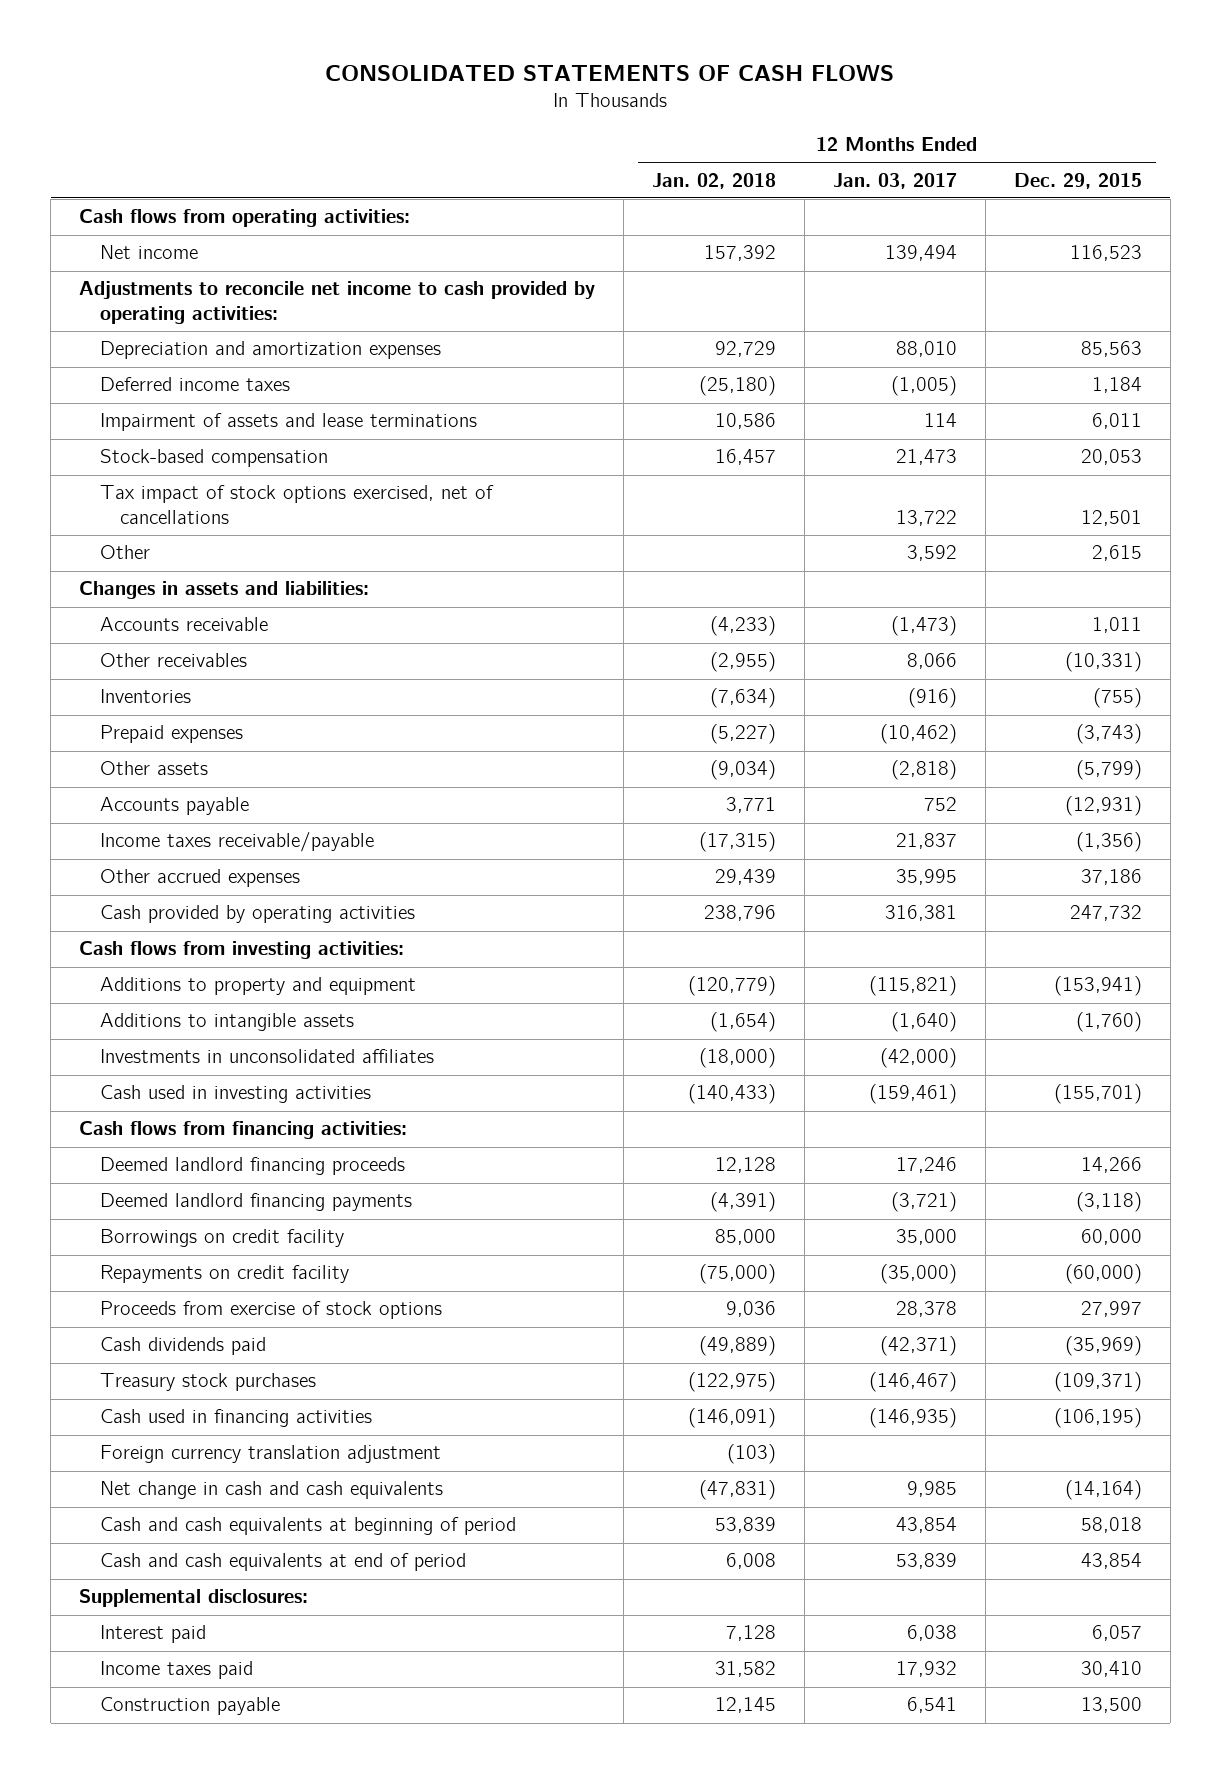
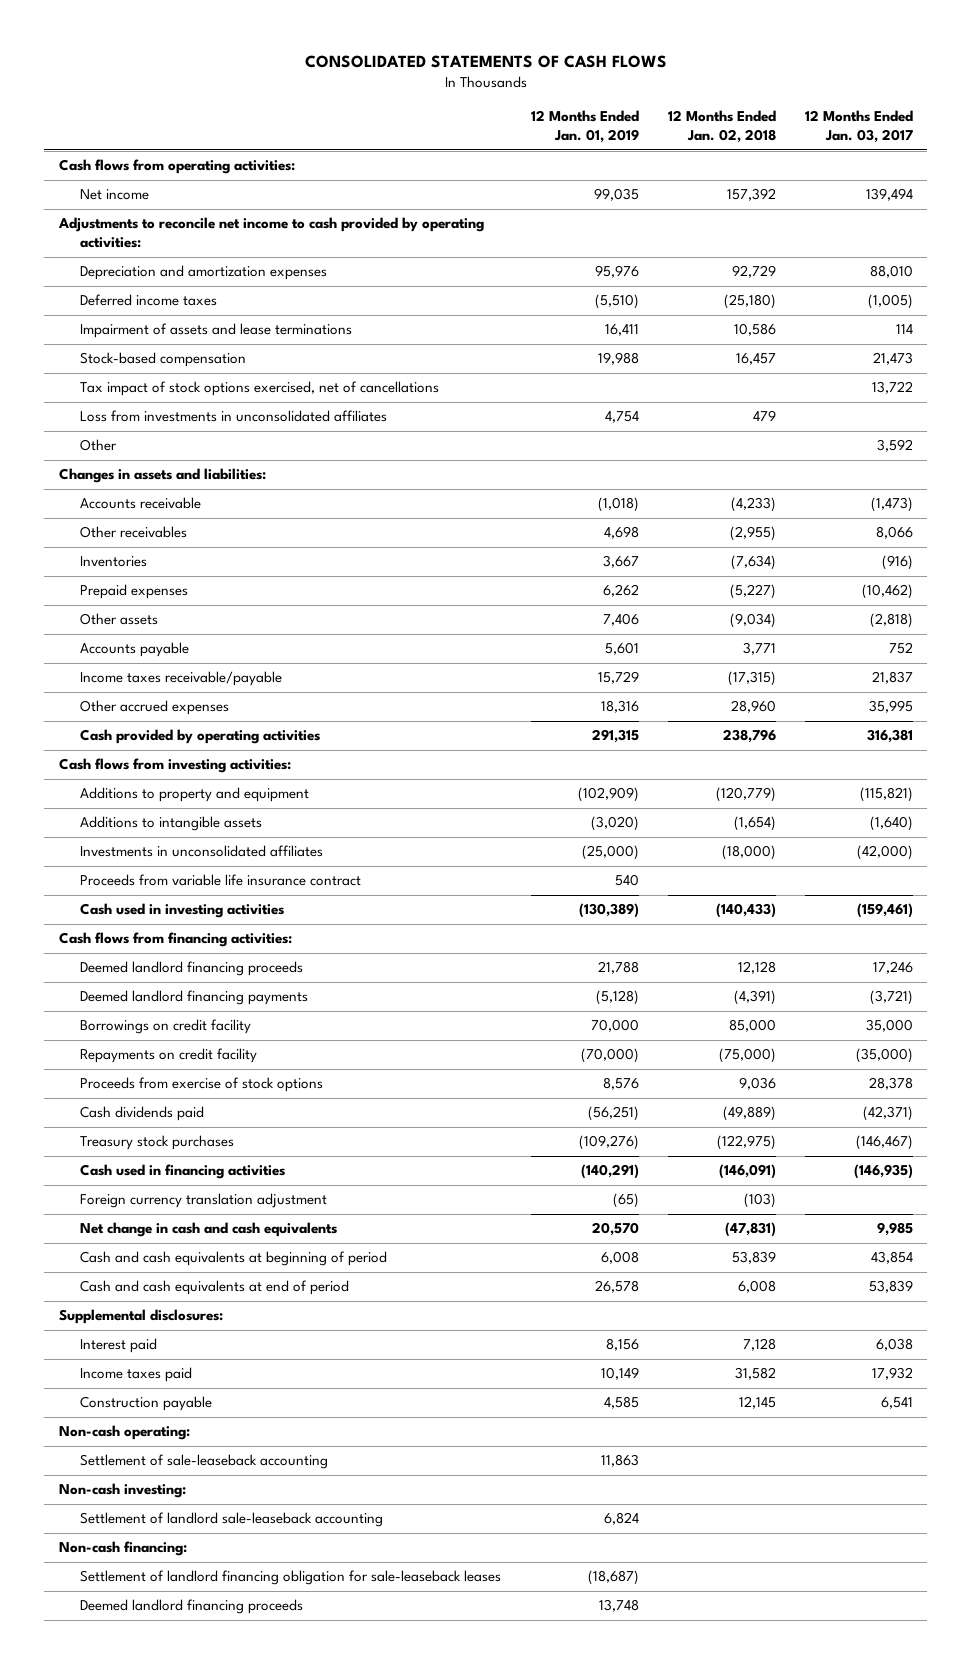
- | 12 Months Ended Jan. 02, 2018 | 12 Months Ended Jan. 03, 2017 | 12 Months Ended Dec. 29, 2015
+ | 12 Months Ended Jan. 01, 2019 | 12 Months Ended Jan. 02, 2018 | 12 Months Ended Jan. 03, 2017
+ Loss from investments in unconsolidated affiliates | 4,754 | 479 |
- Other accrued expenses | 29,439 | 35,995 | 37,186
+ Other accrued expenses | 18,316 | 28,960 | 35,995
+ Proceeds from variable life insurance contract | 540 | |
+ Non-cash operating:
+ Settlement of sale-leaseback accounting | 11,863 | |
+ Non-cash investing:
+ Settlement of landlord sale-leaseback accounting | 6,824 | |
+ Non-cash financing:
+ Settlement of landlord financing obligation for sale-leaseback leases | (18,687) | |
+ Deemed landlord financing proceeds | 13,748 | |

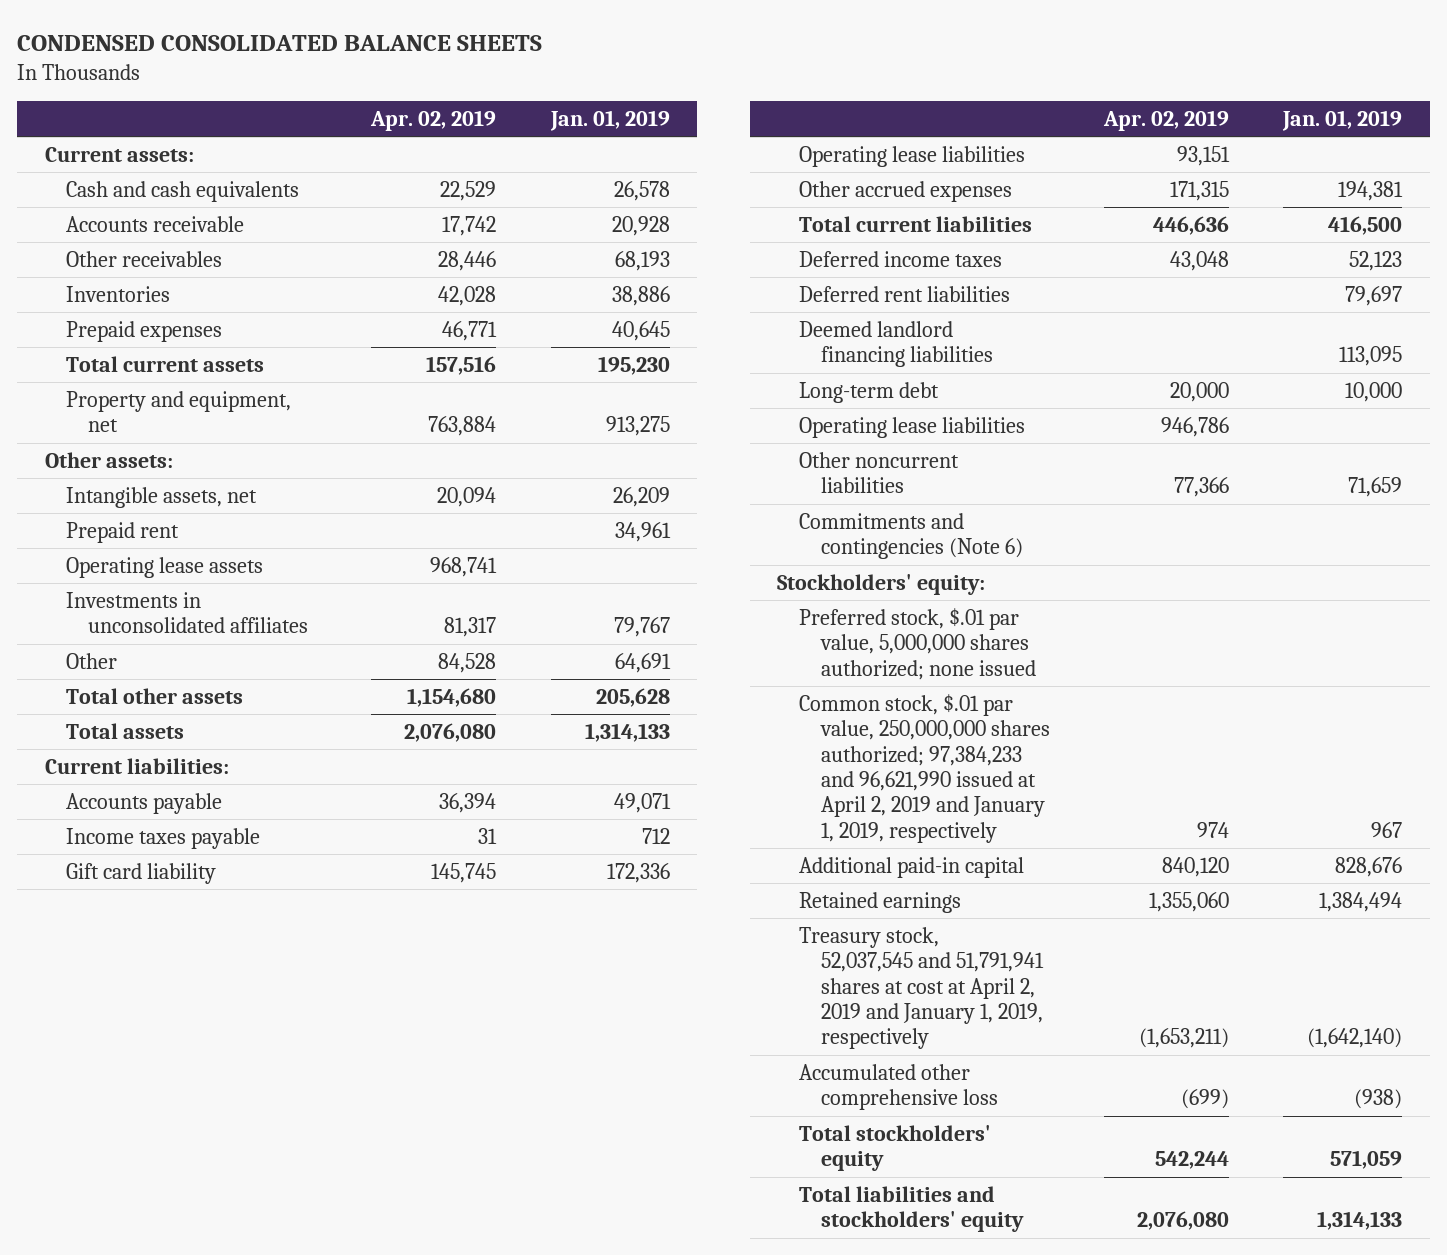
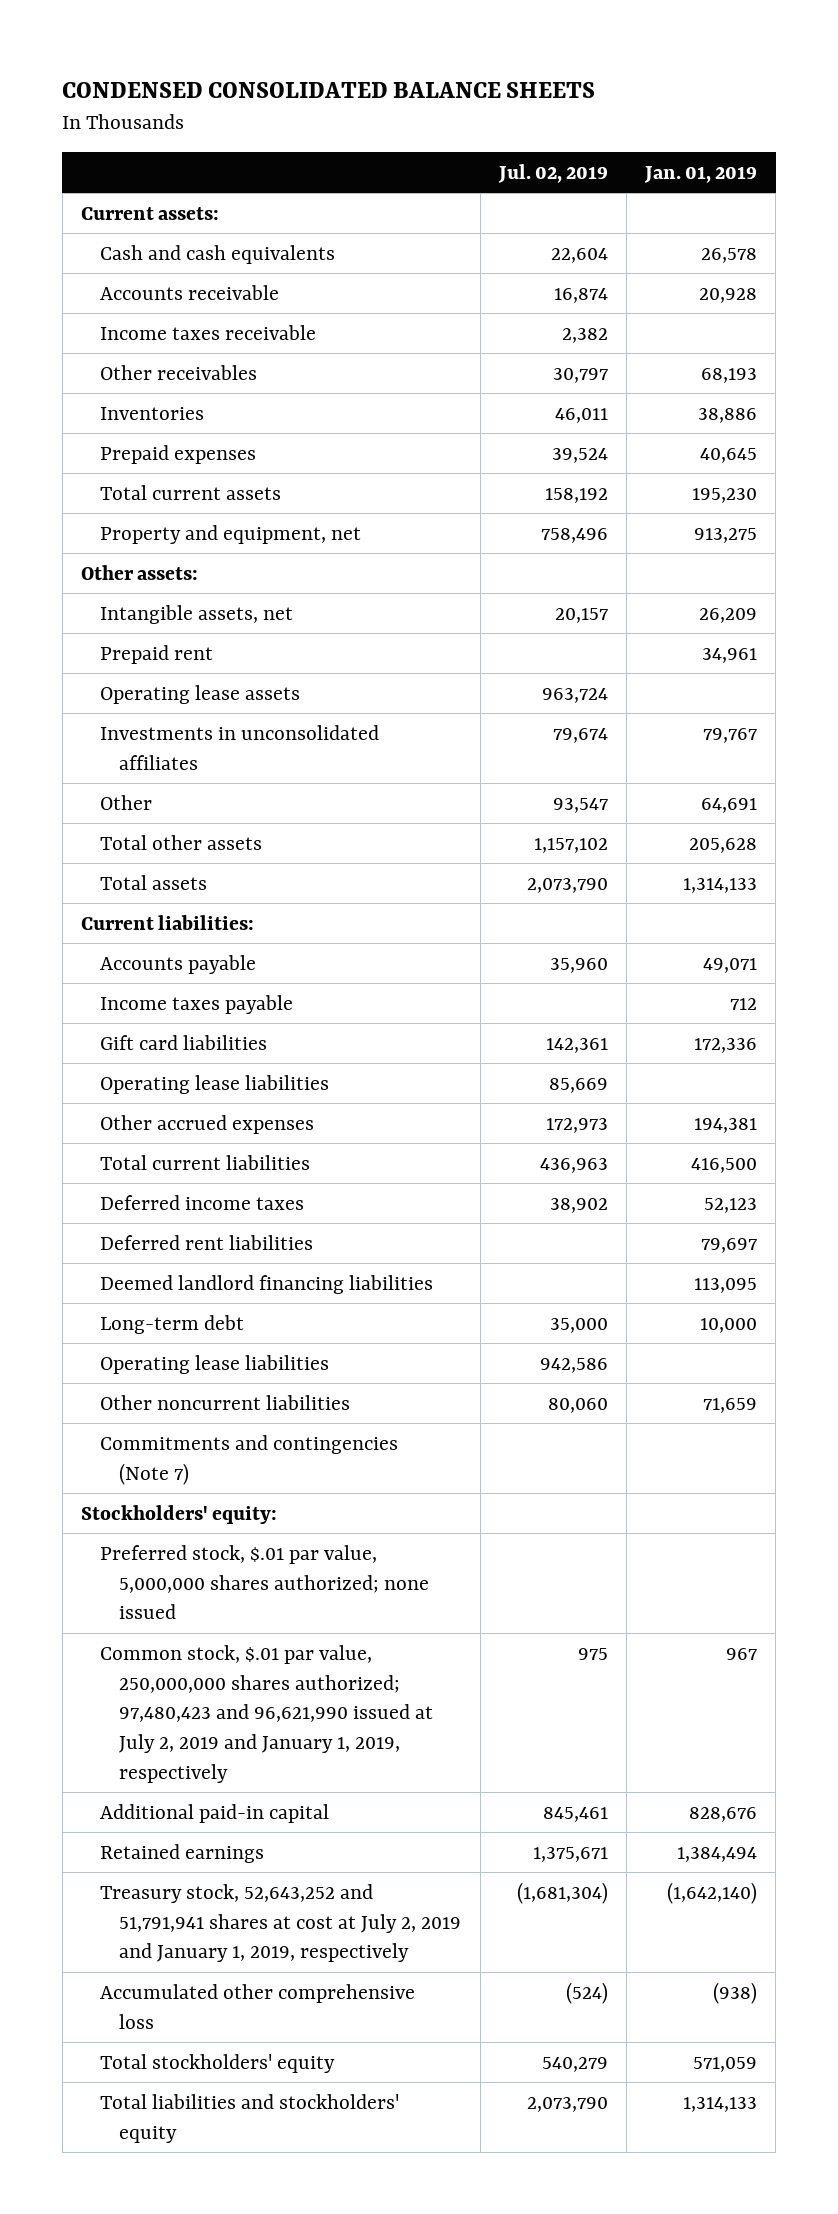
- | Apr. 02, 2019 | Jan. 01, 2019
+ | Jul. 02, 2019 | Jan. 01, 2019
+ Income taxes receivable | 2,382 |
- Gift card liability | 145,745 | 172,336
+ Gift card liabilities | 142,361 | 172,336
- Commitments and contingencies (Note 6)
+ Commitments and contingencies (Note 7)
- Common stock, $.01 par value, 250,000,000 shares authorized; 97,384,233 and 96,621,990 issued at April 2, 2019 and January 1, 2019, respectively | 974 | 967
+ Common stock, $.01 par value, 250,000,000 shares authorized; 97,480,423 and 96,621,990 issued at July 2, 2019 and January 1, 2019, respectively | 975 | 967
- Treasury stock, 52,037,545 and 51,791,941 shares at cost at April 2, 2019 and January 1, 2019, respectively | (1,653,211) | (1,642,140)
+ Treasury stock, 52,643,252 and 51,791,941 shares at cost at July 2, 2019 and January 1, 2019, respectively | (1,681,304) | (1,642,140)

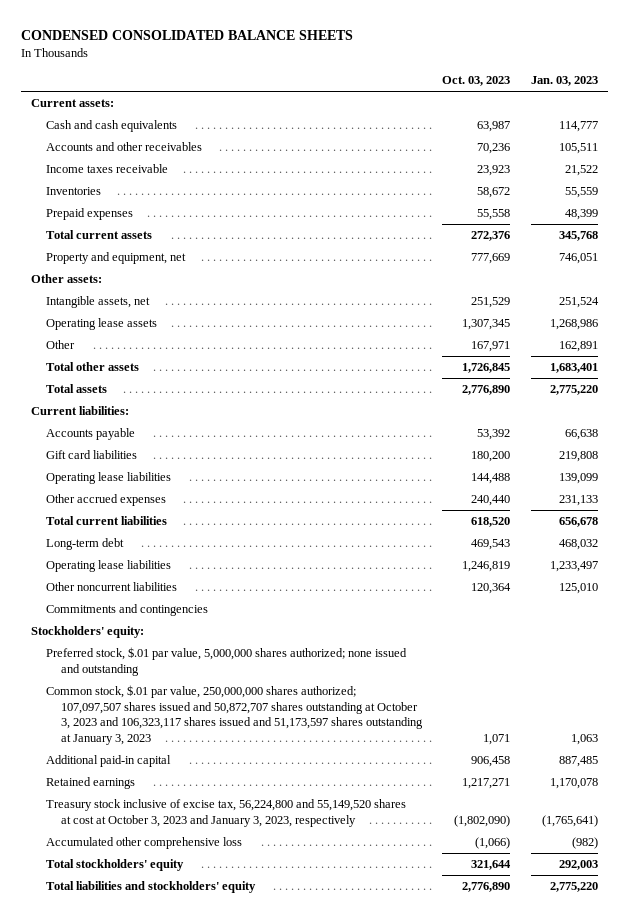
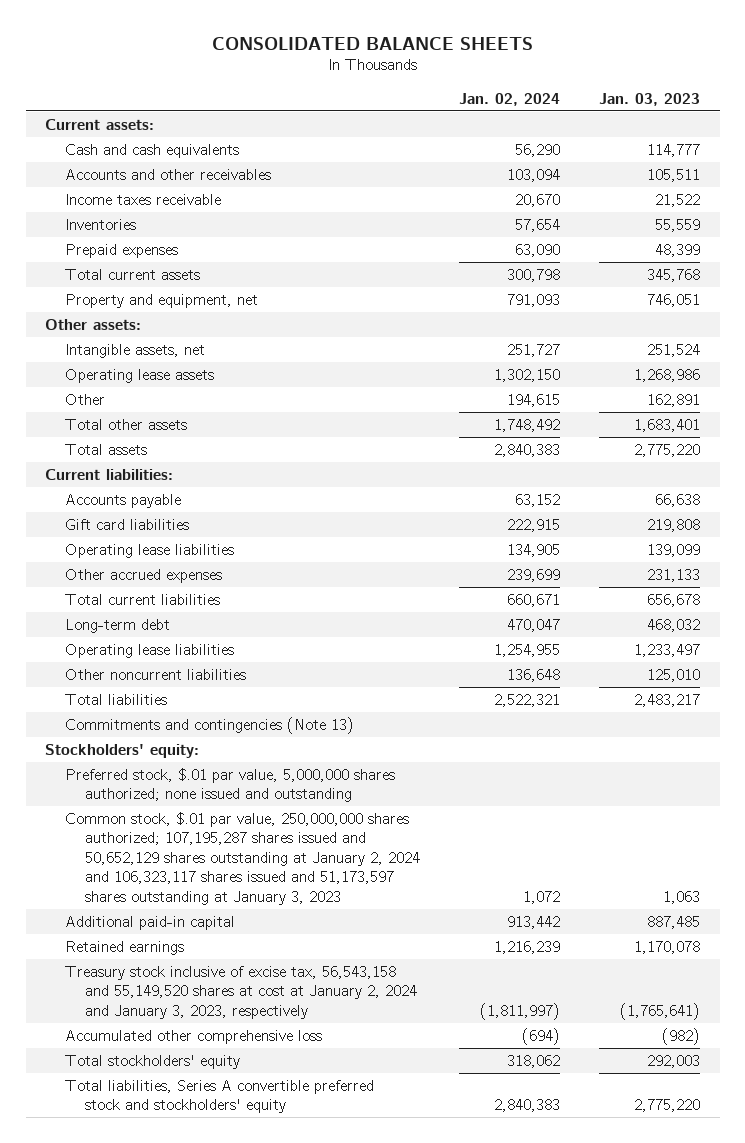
- CONDENSED CONSOLIDATED BALANCE SHEETS
+ CONSOLIDATED BALANCE SHEETS
- | Oct. 03, 2023 | Jan. 03, 2023
+ | Jan. 02, 2024 | Jan. 03, 2023
- Commitments and contingencies
+ Total liabilities | 2,522,321 | 2,483,217
+ Commitments and contingencies (Note 13)
- Common stock, $.01 par value, 250,000,000 shares authorized; 107,097,507 shares issued and 50,872,707 shares outstanding at October 3, 2023 and 106,323,117 shares issued and 51,173,597 shares outstanding at January 3, 2023 | 1,071 | 1,063
+ Common stock, $.01 par value, 250,000,000 shares authorized; 107,195,287 shares issued and 50,652,129 shares outstanding at January 2, 2024 and 106,323,117 shares issued and 51,173,597 shares outstanding at January 3, 2023 | 1,072 | 1,063
- Treasury stock inclusive of excise tax, 56,224,800 and 55,149,520 shares at cost at October 3, 2023 and January 3, 2023, respectively | (1,802,090) | (1,765,641)
+ Treasury stock inclusive of excise tax, 56,543,158 and 55,149,520 shares at cost at January 2, 2024 and January 3, 2023, respectively | (1,811,997) | (1,765,641)
- Total liabilities and stockholders' equity | 2,776,890 | 2,775,220
+ Total liabilities, Series A convertible preferred stock and stockholders' equity | 2,840,383 | 2,775,220

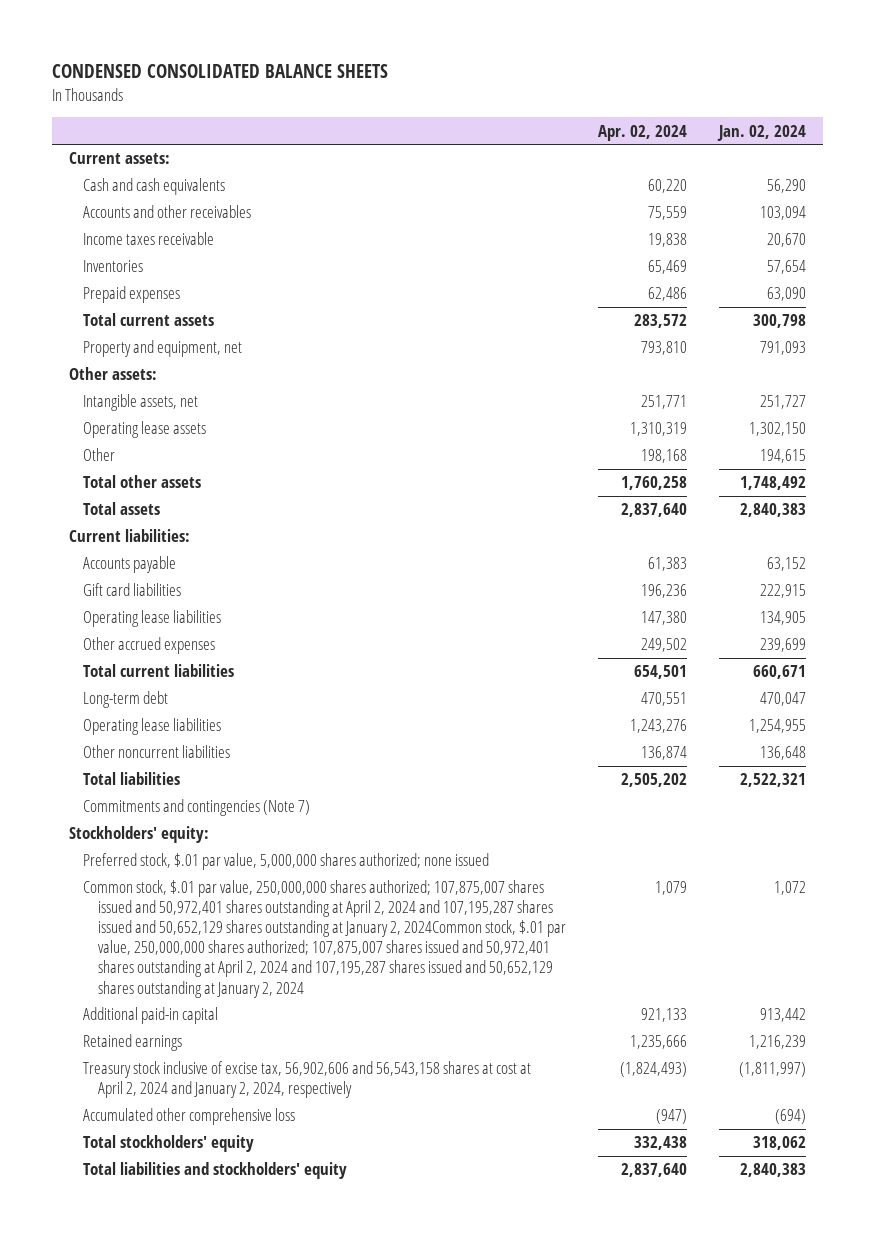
- CONSOLIDATED BALANCE SHEETS
+ CONDENSED CONSOLIDATED BALANCE SHEETS
- | Jan. 02, 2024 | Jan. 03, 2023
+ | Apr. 02, 2024 | Jan. 02, 2024
- Commitments and contingencies (Note 13)
+ Commitments and contingencies (Note 7)
- Preferred stock, $.01 par value, 5,000,000 shares authorized; none issued and outstanding
- Common stock, $.01 par value, 250,000,000 shares authorized; 107,195,287 shares issued and 50,652,129 shares outstanding at January 2, 2024 and 106,323,117 shares issued and 51,173,597 shares outstanding at January 3, 2023 | 1,072 | 1,063
+ Preferred stock, $.01 par value, 5,000,000 shares authorized; none issued
+ Common stock, $.01 par value, 250,000,000 shares authorized; 107,875,007 shares issued and 50,972,401 shares outstanding at April 2, 2024 and 107,195,287 shares issued and 50,652,129 shares outstanding at January 2, 2024Common stock, $.01 par value, 250,000,000 shares authorized; 107,875,007 shares issued and 50,972,401 shares outstanding at April 2, 2024 and 107,195,287 shares issued and 50,652,129 shares outstanding at January 2, 2024 | 1,079 | 1,072
- Treasury stock inclusive of excise tax, 56,543,158 and 55,149,520 shares at cost at January 2, 2024 and January 3, 2023, respectively | (1,811,997) | (1,765,641)
+ Treasury stock inclusive of excise tax, 56,902,606 and 56,543,158 shares at cost at April 2, 2024 and January 2, 2024, respectively | (1,824,493) | (1,811,997)
- Total liabilities, Series A convertible preferred stock and stockholders' equity | 2,840,383 | 2,775,220
+ Total liabilities and stockholders' equity | 2,837,640 | 2,840,383

